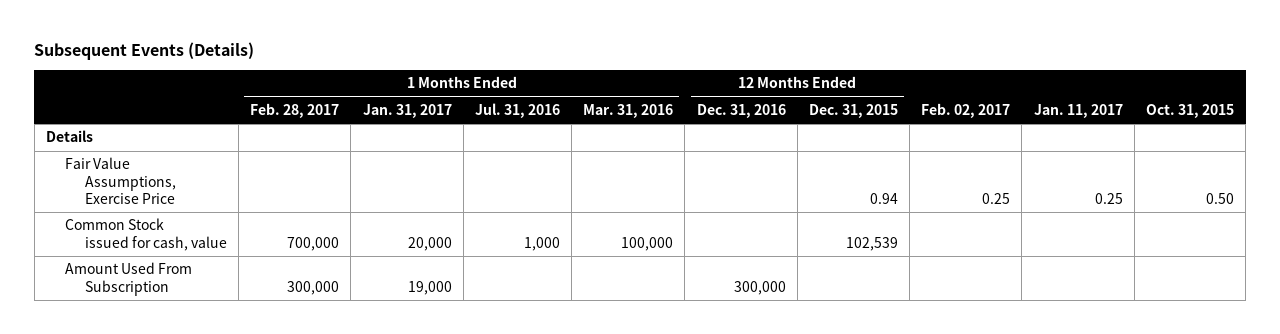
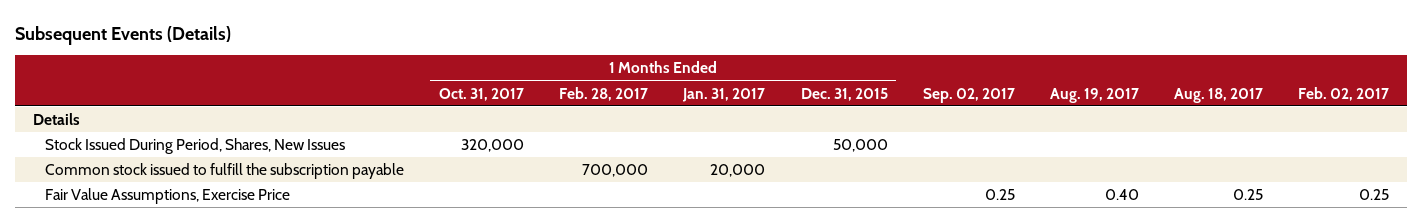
- | 1 Months Ended Feb. 28, 2017 | 1 Months Ended Jan. 31, 2017 | 1 Months Ended Jul. 31, 2016 | 1 Months Ended Mar. 31, 2016 | 12 Months Ended Dec. 31, 2016 | 12 Months Ended Dec. 31, 2015 | Feb. 02, 2017 | Jan. 11, 2017 | Oct. 31, 2015
+ | 1 Months Ended Oct. 31, 2017 | 1 Months Ended Feb. 28, 2017 | 1 Months Ended Jan. 31, 2017 | 1 Months Ended Dec. 31, 2015 | Sep. 02, 2017 | Aug. 19, 2017 | Aug. 18, 2017 | Feb. 02, 2017
+ Stock Issued During Period, Shares, New Issues | 320,000 | | | 50,000 | | | |
+ Common stock issued to fulfill the subscription payable | | 700,000 | 20,000 | | | | |
- Common Stock issued for cash, value | 700,000 | 20,000 | 1,000 | 100,000 | | 102,539 | | |
- Amount Used From Subscription | 300,000 | 19,000 | | | 300,000 | | | |

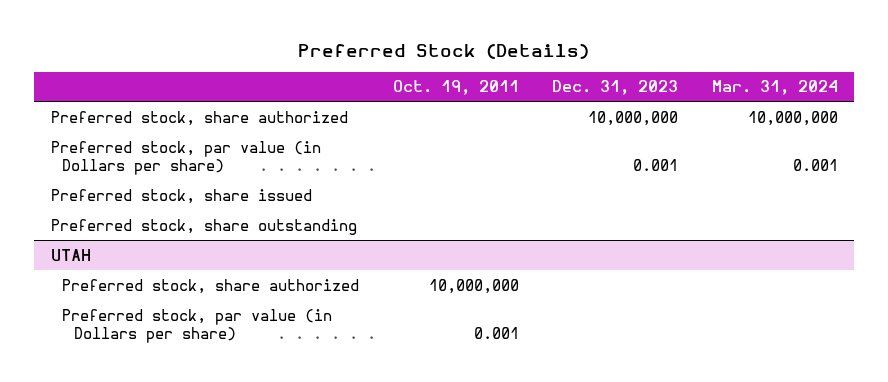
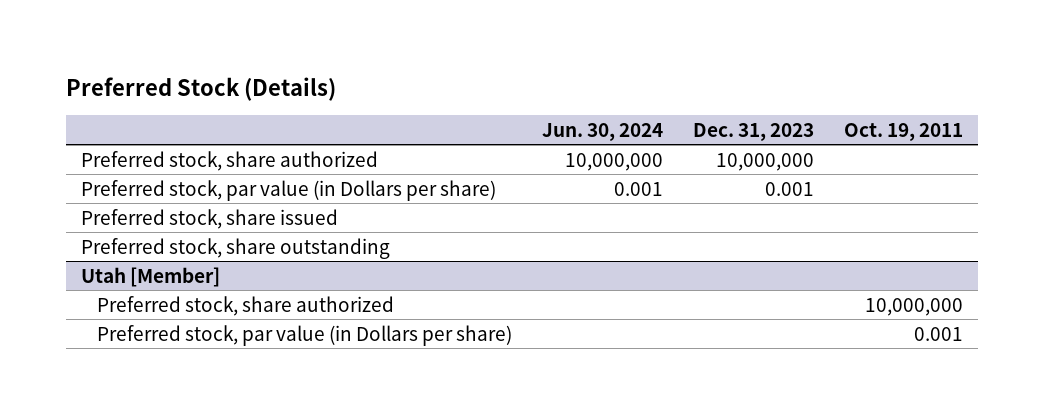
- | Oct. 19, 2011 | Dec. 31, 2023 | Mar. 31, 2024
+ | Jun. 30, 2024 | Dec. 31, 2023 | Oct. 19, 2011
- UTAH
+ Utah [Member]

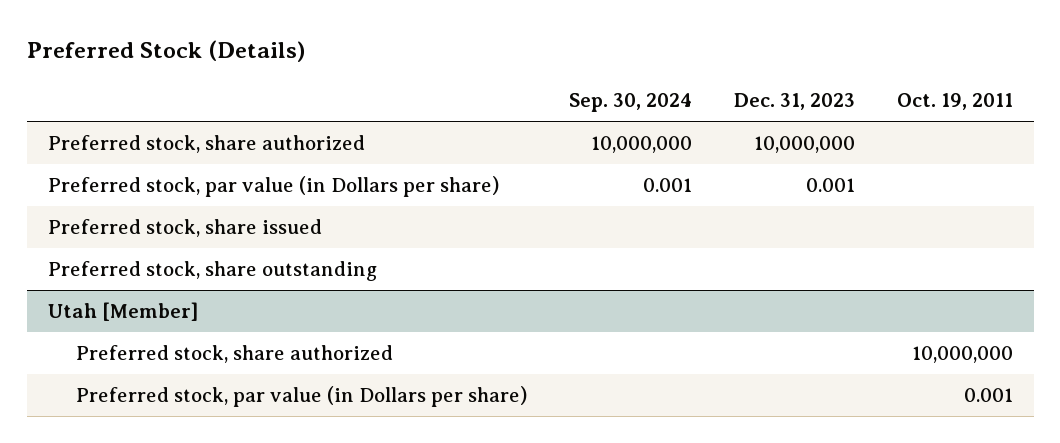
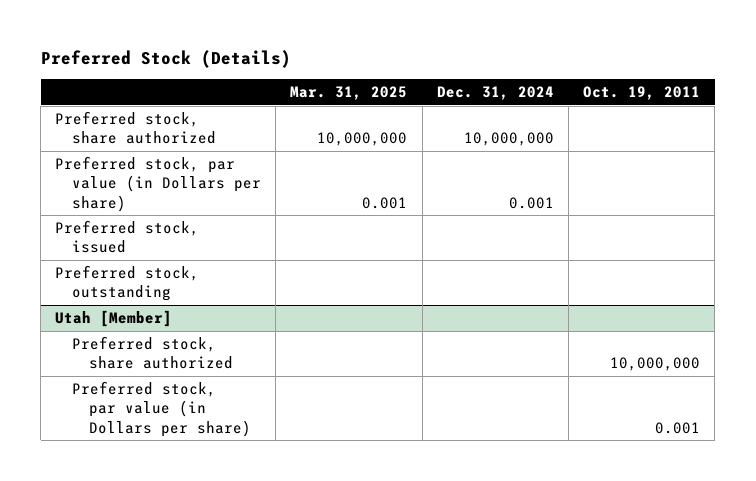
- | Sep. 30, 2024 | Dec. 31, 2023 | Oct. 19, 2011
+ | Mar. 31, 2025 | Dec. 31, 2024 | Oct. 19, 2011
- Preferred stock, share issued
- Preferred stock, share outstanding
+ Preferred stock, issued
+ Preferred stock, outstanding

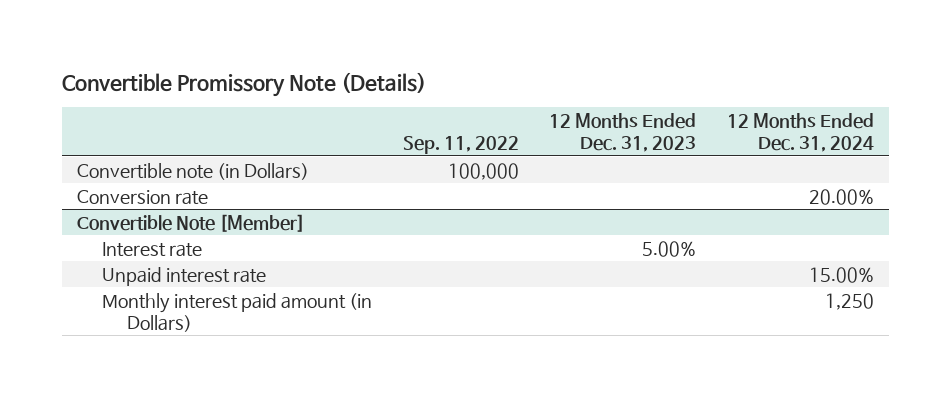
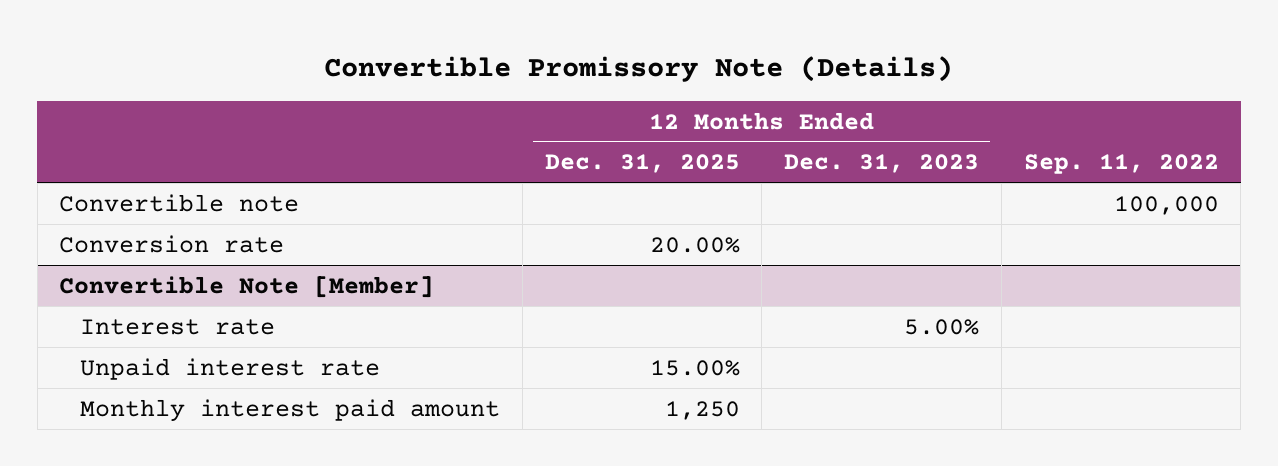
- | Sep. 11, 2022 | 12 Months Ended Dec. 31, 2023 | 12 Months Ended Dec. 31, 2024
+ | 12 Months Ended Dec. 31, 2025 | 12 Months Ended Dec. 31, 2023 | Sep. 11, 2022
- Convertible note (in Dollars) | 100,000 | |
+ Convertible note | | | 100,000
@ Convertible Note [Member]
- Monthly interest paid amount (in Dollars) | | | 1,250
+ Monthly interest paid amount | 1,250 | |

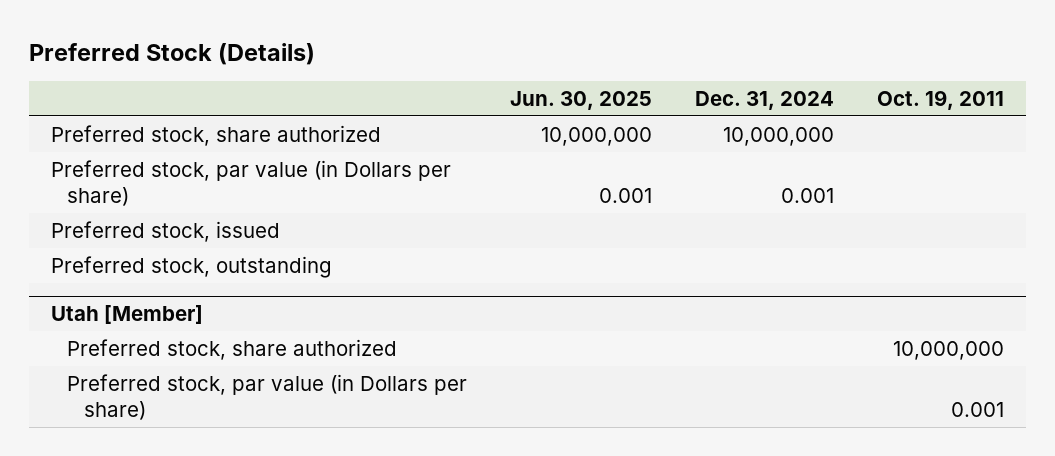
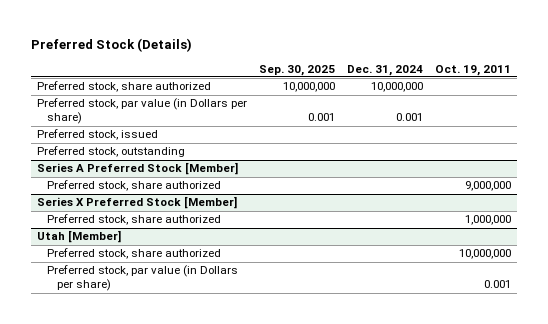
- | Jun. 30, 2025 | Dec. 31, 2024 | Oct. 19, 2011
+ | Sep. 30, 2025 | Dec. 31, 2024 | Oct. 19, 2011
+ Series A Preferred Stock [Member]
+ Preferred stock, share authorized | | | 9,000,000
+ Series X Preferred Stock [Member]
+ Preferred stock, share authorized | | | 1,000,000

